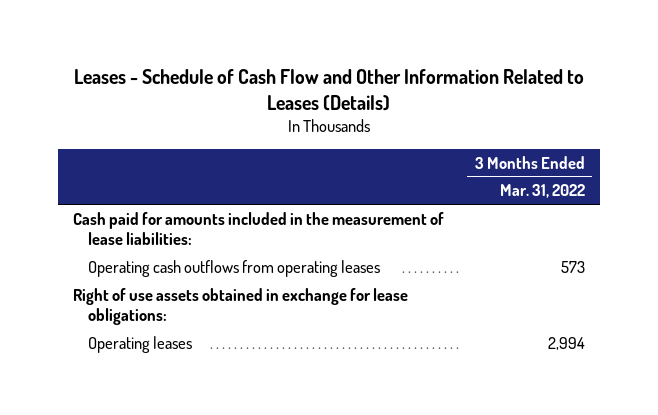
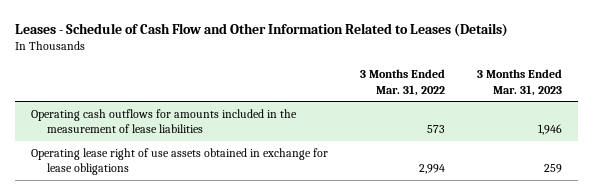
- | 3 Months Ended Mar. 31, 2022
+ | 3 Months Ended Mar. 31, 2022 | 3 Months Ended Mar. 31, 2023
- Cash paid for amounts included in the measurement of lease liabilities:
- Operating cash outflows from operating leases | 573
- Right of use assets obtained in exchange for lease obligations:
- Operating leases | 2,994
+ Operating cash outflows for amounts included in the measurement of lease liabilities | 573 | 1,946
+ Operating lease right of use assets obtained in exchange for lease obligations | 2,994 | 259

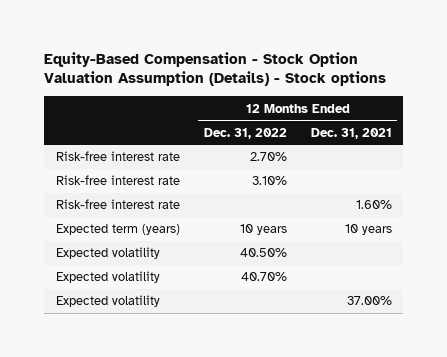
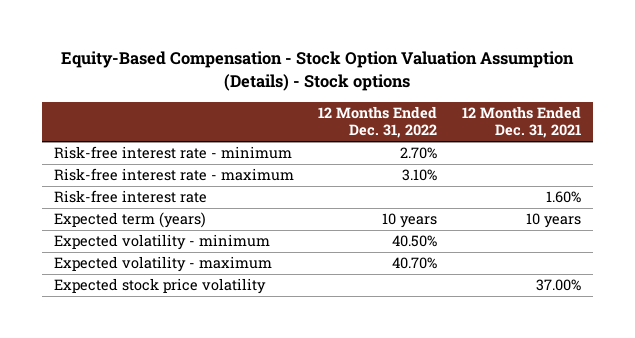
- Risk-free interest rate | 2.70% |
- Risk-free interest rate | 3.10% |
+ Risk-free interest rate - minimum | 2.70% |
+ Risk-free interest rate - maximum | 3.10% |
- Expected volatility | 40.50% |
- Expected volatility | 40.70% |
- Expected volatility | | 37.00%
+ Expected volatility - minimum | 40.50% |
+ Expected volatility - maximum | 40.70% |
+ Expected stock price volatility | | 37.00%

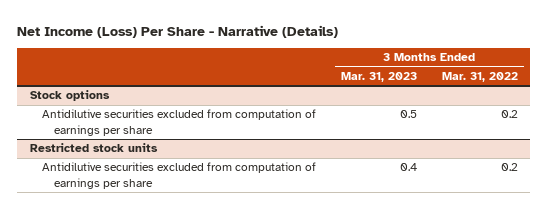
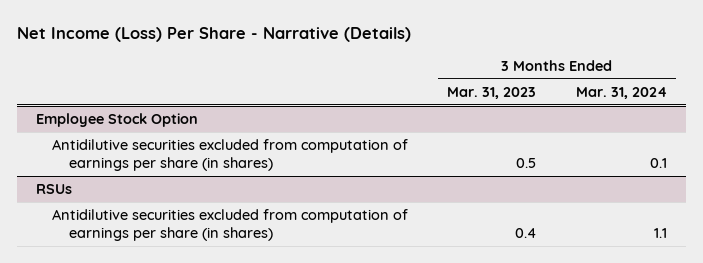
- | 3 Months Ended Mar. 31, 2023 | 3 Months Ended Mar. 31, 2022
+ | 3 Months Ended Mar. 31, 2023 | 3 Months Ended Mar. 31, 2024
- Stock options
- Antidilutive securities excluded from computation of earnings per share | 0.5 | 0.2
- Restricted stock units
- Antidilutive securities excluded from computation of earnings per share | 0.4 | 0.2
+ Employee Stock Option
+ Antidilutive securities excluded from computation of earnings per share (in shares) | 0.5 | 0.1
+ RSUs
+ Antidilutive securities excluded from computation of earnings per share (in shares) | 0.4 | 1.1

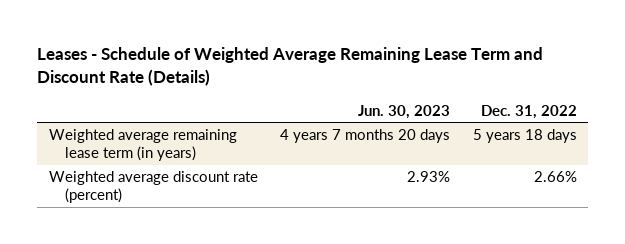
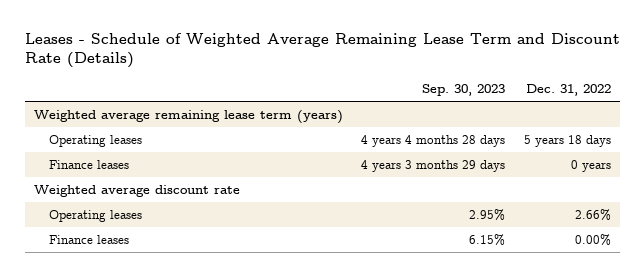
- | Jun. 30, 2023 | Dec. 31, 2022
+ | Sep. 30, 2023 | Dec. 31, 2022
- Weighted average remaining lease term (in years) | 4 years 7 months 20 days | 5 years 18 days
- Weighted average discount rate (percent) | 2.93% | 2.66%
+ Weighted average remaining lease term (years)
+ Operating leases | 4 years 4 months 28 days | 5 years 18 days
+ Finance leases | 4 years 3 months 29 days | 0 years
+ Weighted average discount rate
+ Operating leases | 2.95% | 2.66%
+ Finance leases | 6.15% | 0.00%

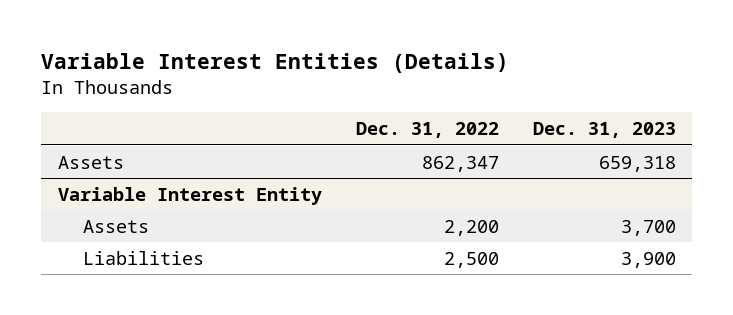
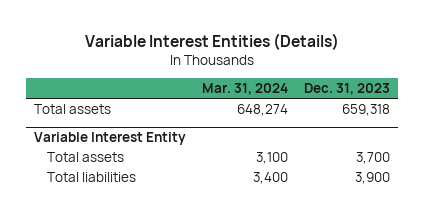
- | Dec. 31, 2022 | Dec. 31, 2023
+ | Mar. 31, 2024 | Dec. 31, 2023
- Assets | 862,347 | 659,318
+ Total assets | 648,274 | 659,318
@ Variable Interest Entity
- Assets | 2,200 | 3,700
- Liabilities | 2,500 | 3,900
+ Total assets | 3,100 | 3,700
+ Total liabilities | 3,400 | 3,900

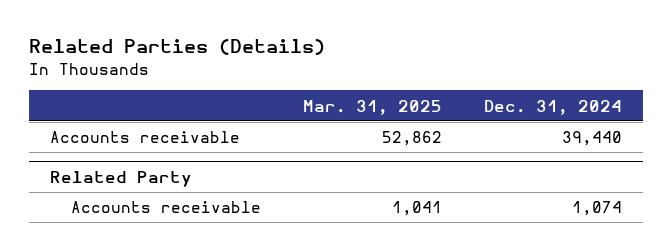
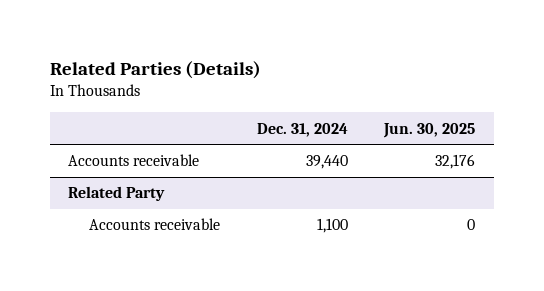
- | Mar. 31, 2025 | Dec. 31, 2024
+ | Dec. 31, 2024 | Jun. 30, 2025
@ Related Party
- Accounts receivable | 1,041 | 1,074
+ Accounts receivable | 1,100 | 0

